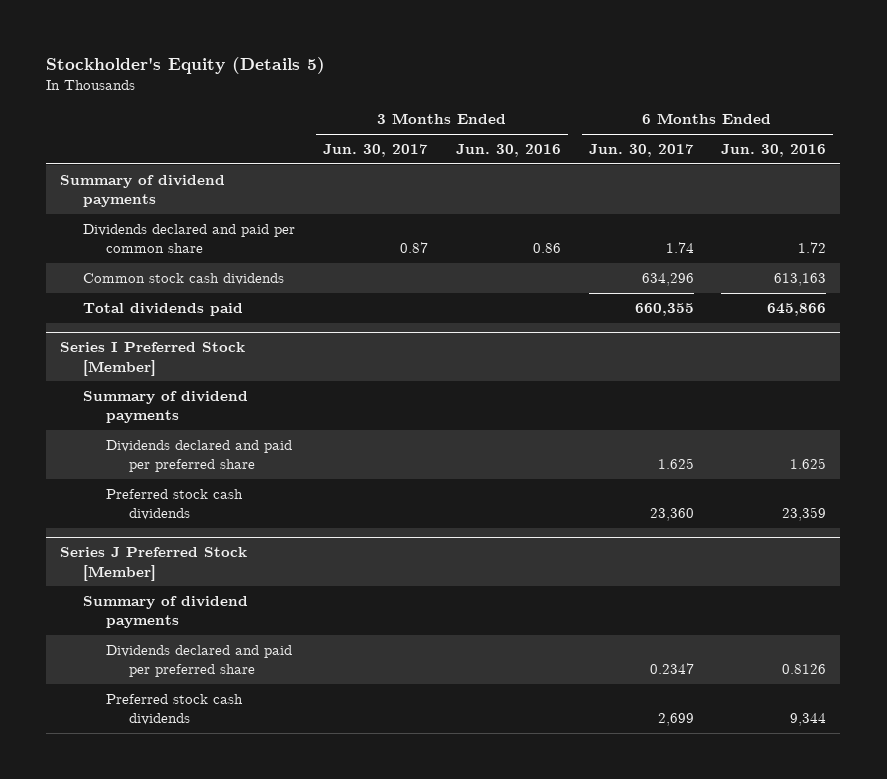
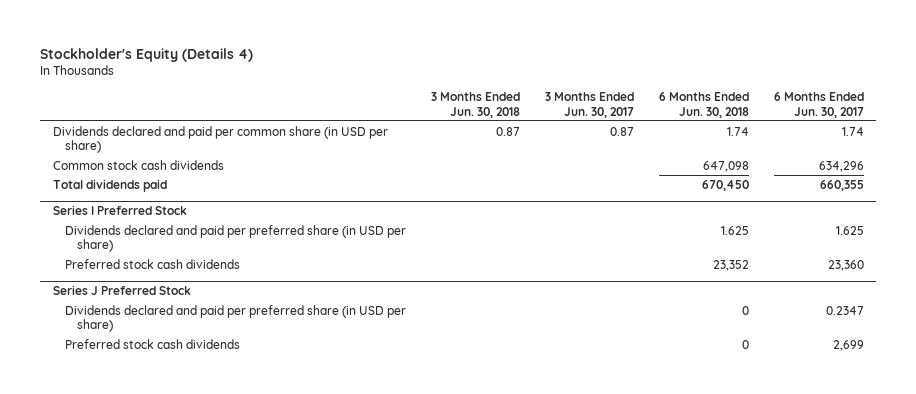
- Stockholder's Equity (Details 5)
+ Stockholder's Equity (Details 4)
- | 3 Months Ended Jun. 30, 2017 | 3 Months Ended Jun. 30, 2016 | 6 Months Ended Jun. 30, 2017 | 6 Months Ended Jun. 30, 2016
+ | 3 Months Ended Jun. 30, 2018 | 3 Months Ended Jun. 30, 2017 | 6 Months Ended Jun. 30, 2018 | 6 Months Ended Jun. 30, 2017
- Summary of dividend payments
- Dividends declared and paid per common share | 0.87 | 0.86 | 1.74 | 1.72
+ Dividends declared and paid per common share (in USD per share) | 0.87 | 0.87 | 1.74 | 1.74
- Series I Preferred Stock [Member]
- Summary of dividend payments
- Dividends declared and paid per preferred share | | | 1.625 | 1.625
+ Series I Preferred Stock
+ Dividends declared and paid per preferred share (in USD per share) | | | 1.625 | 1.625
- Series J Preferred Stock [Member]
- Summary of dividend payments
- Dividends declared and paid per preferred share | | | 0.2347 | 0.8126
+ Series J Preferred Stock
+ Dividends declared and paid per preferred share (in USD per share) | | | 0 | 0.2347

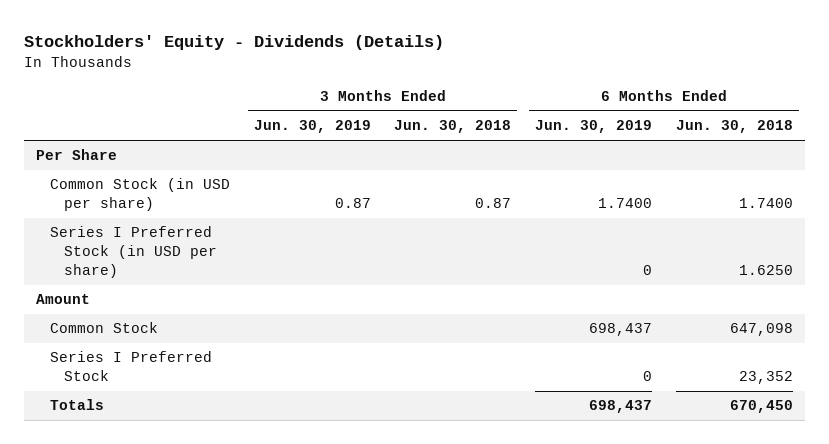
- Stockholder's Equity (Details 4)
+ Stockholders' Equity - Dividends (Details)
- | 3 Months Ended Jun. 30, 2018 | 3 Months Ended Jun. 30, 2017 | 6 Months Ended Jun. 30, 2018 | 6 Months Ended Jun. 30, 2017
+ | 3 Months Ended Jun. 30, 2019 | 3 Months Ended Jun. 30, 2018 | 6 Months Ended Jun. 30, 2019 | 6 Months Ended Jun. 30, 2018
- Dividends declared and paid per common share (in USD per share) | 0.87 | 0.87 | 1.74 | 1.74
- Common stock cash dividends | | | 647,098 | 634,296
- Total dividends paid | | | 670,450 | 660,355
- Series I Preferred Stock
- Dividends declared and paid per preferred share (in USD per share) | | | 1.625 | 1.625
- Preferred stock cash dividends | | | 23,352 | 23,360
- Series J Preferred Stock
- Dividends declared and paid per preferred share (in USD per share) | | | 0 | 0.2347
- Preferred stock cash dividends | | | 0 | 2,699
+ Per Share
+ Common Stock (in USD per share) | 0.87 | 0.87 | 1.7400 | 1.7400
+ Series I Preferred Stock (in USD per share) | | | 0 | 1.6250
+ Amount
+ Common Stock | | | 698,437 | 647,098
+ Series I Preferred Stock | | | 0 | 23,352
+ Totals | | | 698,437 | 670,450

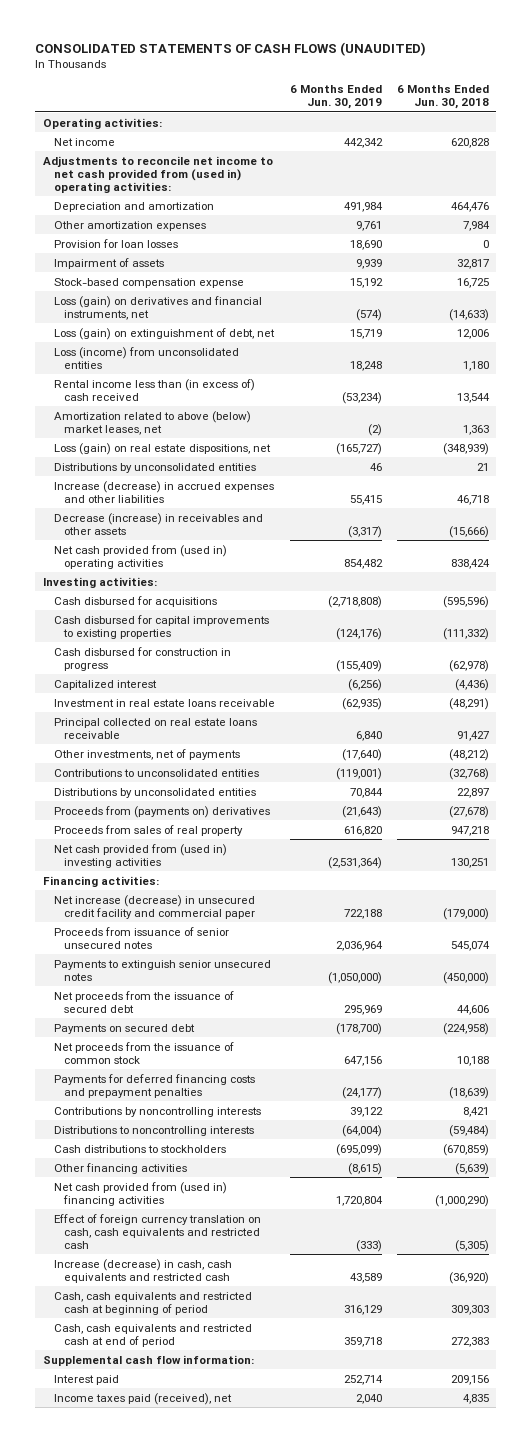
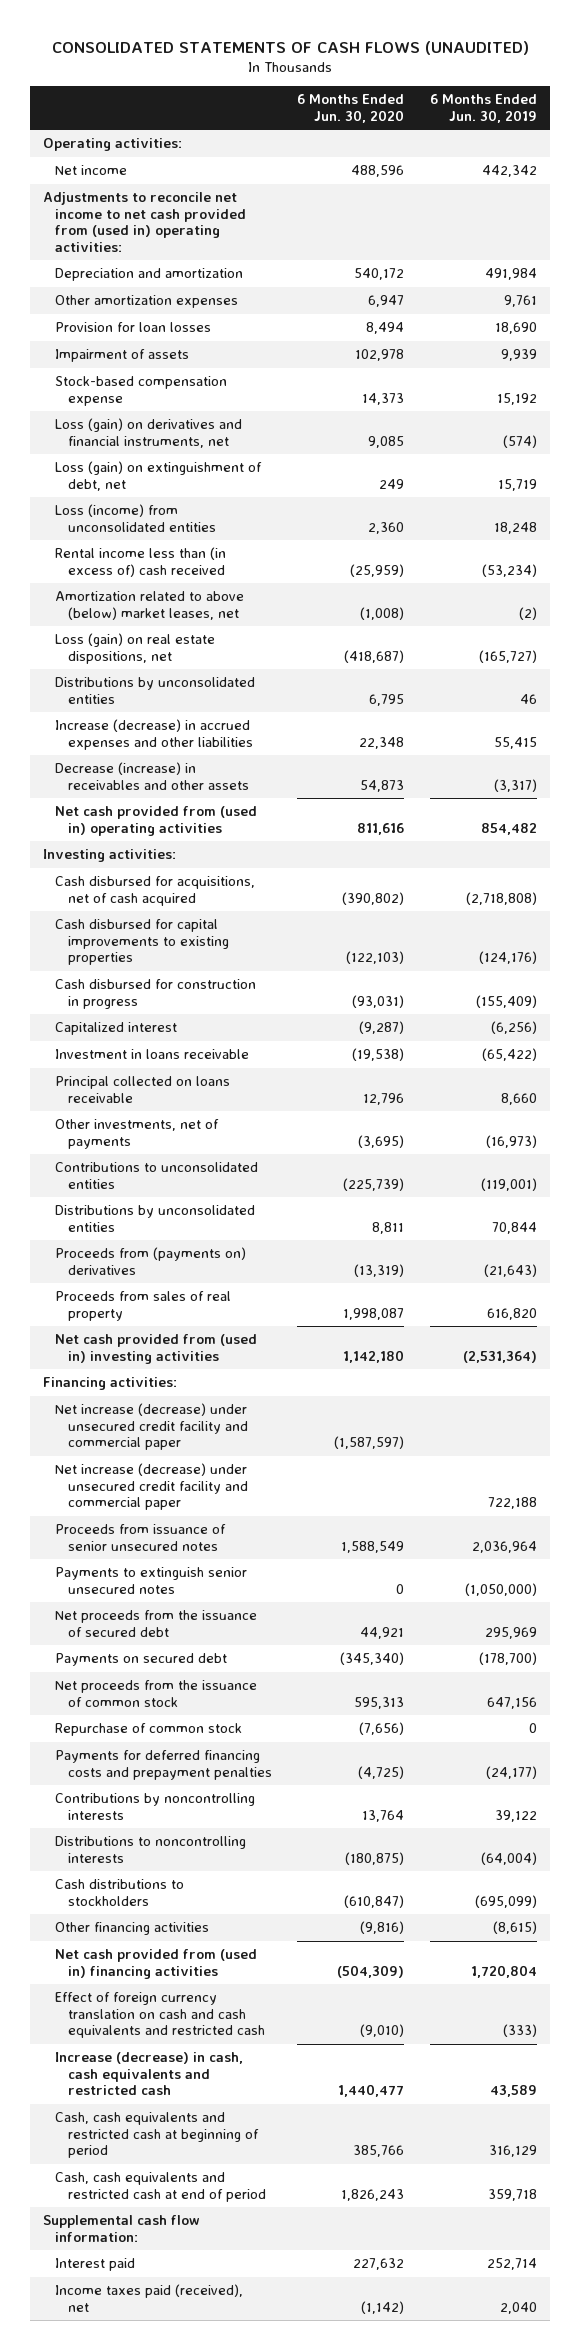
- | 6 Months Ended Jun. 30, 2019 | 6 Months Ended Jun. 30, 2018
+ | 6 Months Ended Jun. 30, 2020 | 6 Months Ended Jun. 30, 2019
- Cash disbursed for acquisitions | (2,718,808) | (595,596)
+ Cash disbursed for acquisitions, net of cash acquired | (390,802) | (2,718,808)
- Investment in real estate loans receivable | (62,935) | (48,291)
- Principal collected on real estate loans receivable | 6,840 | 91,427
- Other investments, net of payments | (17,640) | (48,212)
+ Investment in loans receivable | (19,538) | (65,422)
+ Principal collected on loans receivable | 12,796 | 8,660
+ Other investments, net of payments | (3,695) | (16,973)
- Net increase (decrease) in unsecured credit facility and commercial paper | 722,188 | (179,000)
+ Net increase (decrease) under unsecured credit facility and commercial paper | (1,587,597) |
+ Net increase (decrease) under unsecured credit facility and commercial paper | | 722,188
+ Repurchase of common stock | (7,656) | 0
- Effect of foreign currency translation on cash, cash equivalents and restricted cash | (333) | (5,305)
+ Effect of foreign currency translation on cash and cash equivalents and restricted cash | (9,010) | (333)

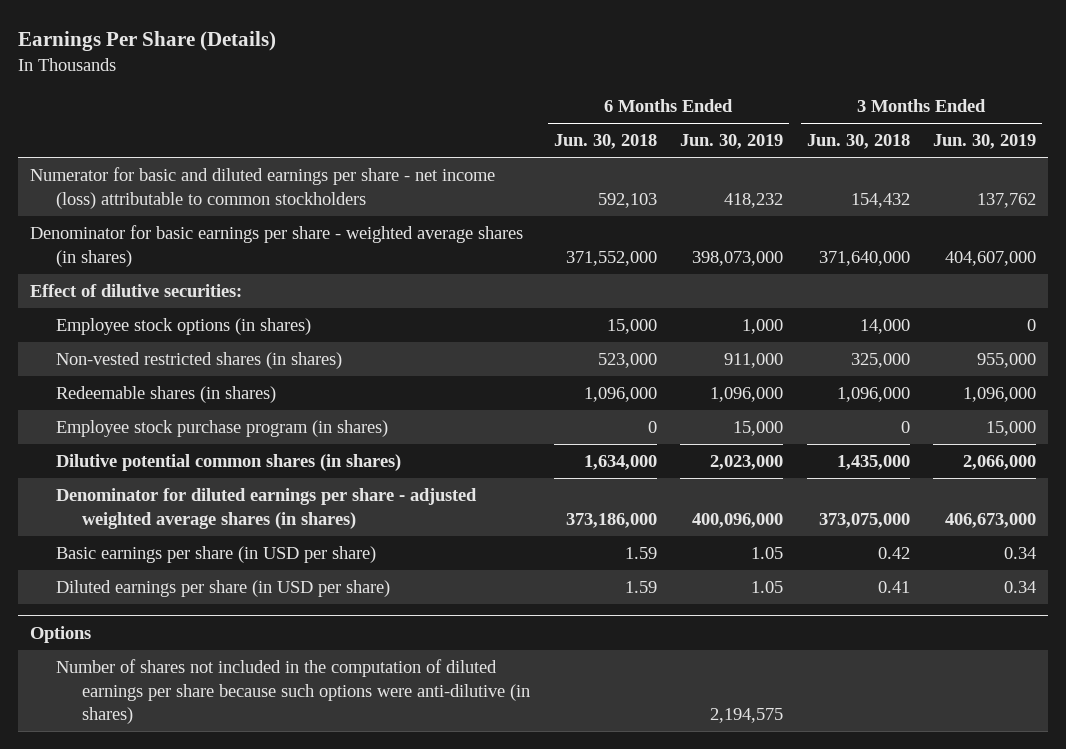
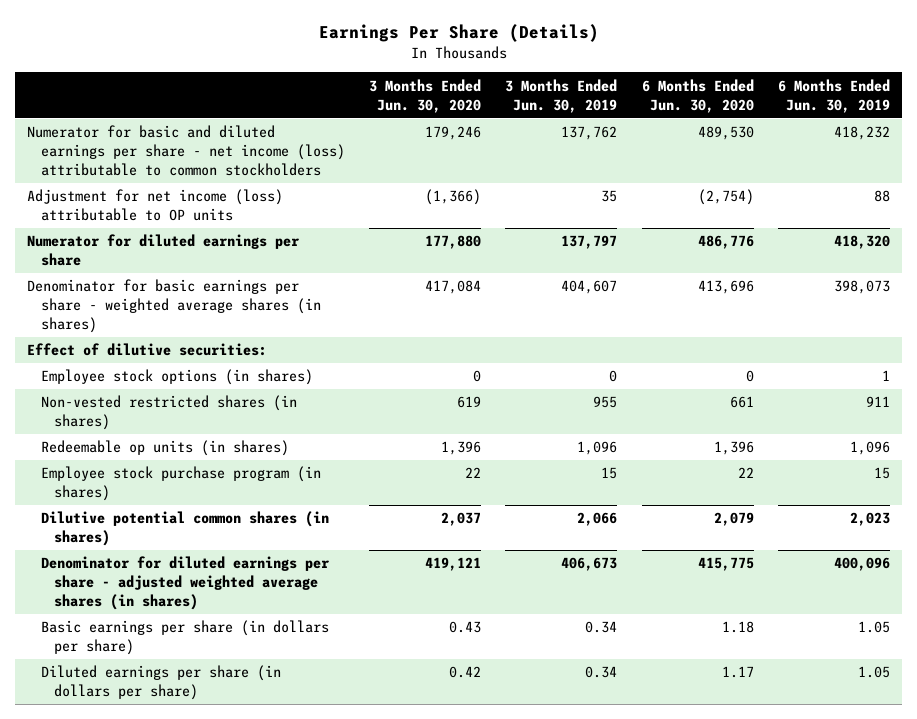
- | 6 Months Ended Jun. 30, 2018 | 6 Months Ended Jun. 30, 2019 | 3 Months Ended Jun. 30, 2018 | 3 Months Ended Jun. 30, 2019
+ | 3 Months Ended Jun. 30, 2020 | 3 Months Ended Jun. 30, 2019 | 6 Months Ended Jun. 30, 2020 | 6 Months Ended Jun. 30, 2019
- Denominator for basic earnings per share - weighted average shares (in shares) | 371,552,000 | 398,073,000 | 371,640,000 | 404,607,000
+ Adjustment for net income (loss) attributable to OP units | (1,366) | 35 | (2,754) | 88
+ Numerator for diluted earnings per share | 177,880 | 137,797 | 486,776 | 418,320
+ Denominator for basic earnings per share - weighted average shares (in shares) | 417,084 | 404,607 | 413,696 | 398,073
- Employee stock options (in shares) | 15,000 | 1,000 | 14,000 | 0
- Non-vested restricted shares (in shares) | 523,000 | 911,000 | 325,000 | 955,000
- Redeemable shares (in shares) | 1,096,000 | 1,096,000 | 1,096,000 | 1,096,000
- Employee stock purchase program (in shares) | 0 | 15,000 | 0 | 15,000
- Dilutive potential common shares (in shares) | 1,634,000 | 2,023,000 | 1,435,000 | 2,066,000
- Denominator for diluted earnings per share - adjusted weighted average shares (in shares) | 373,186,000 | 400,096,000 | 373,075,000 | 406,673,000
- Basic earnings per share (in USD per share) | 1.59 | 1.05 | 0.42 | 0.34
- Diluted earnings per share (in USD per share) | 1.59 | 1.05 | 0.41 | 0.34
- Options
- Number of shares not included in the computation of diluted earnings per share because such options were anti-dilutive (in shares) | | 2,194,575 | |
+ Employee stock options (in shares) | 0 | 0 | 0 | 1
+ Non-vested restricted shares (in shares) | 619 | 955 | 661 | 911
+ Redeemable op units (in shares) | 1,396 | 1,096 | 1,396 | 1,096
+ Employee stock purchase program (in shares) | 22 | 15 | 22 | 15
+ Dilutive potential common shares (in shares) | 2,037 | 2,066 | 2,079 | 2,023
+ Denominator for diluted earnings per share - adjusted weighted average shares (in shares) | 419,121 | 406,673 | 415,775 | 400,096
+ Basic earnings per share (in dollars per share) | 0.43 | 0.34 | 1.18 | 1.05
+ Diluted earnings per share (in dollars per share) | 0.42 | 0.34 | 1.17 | 1.05

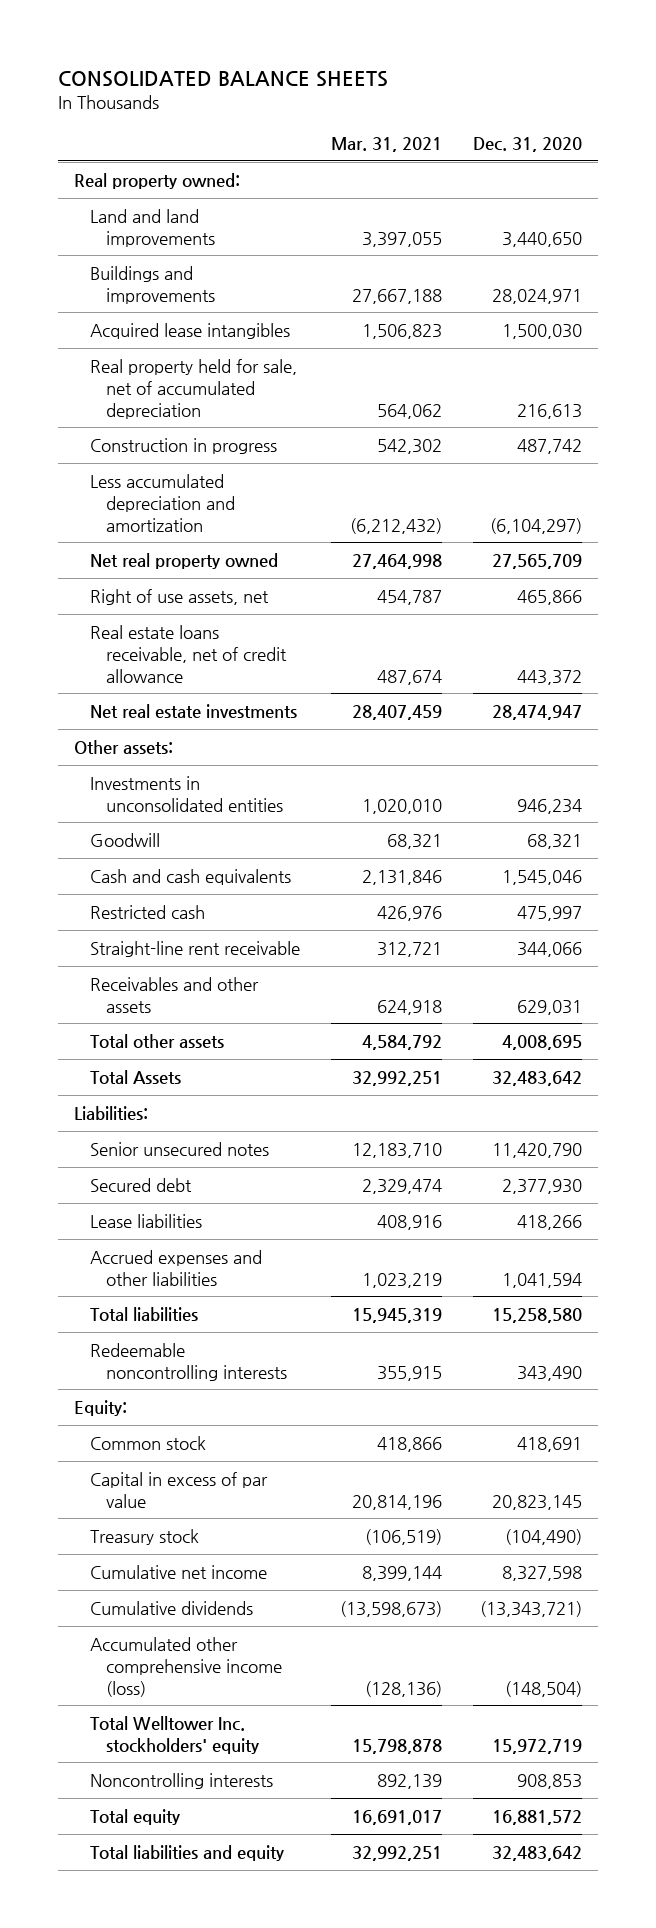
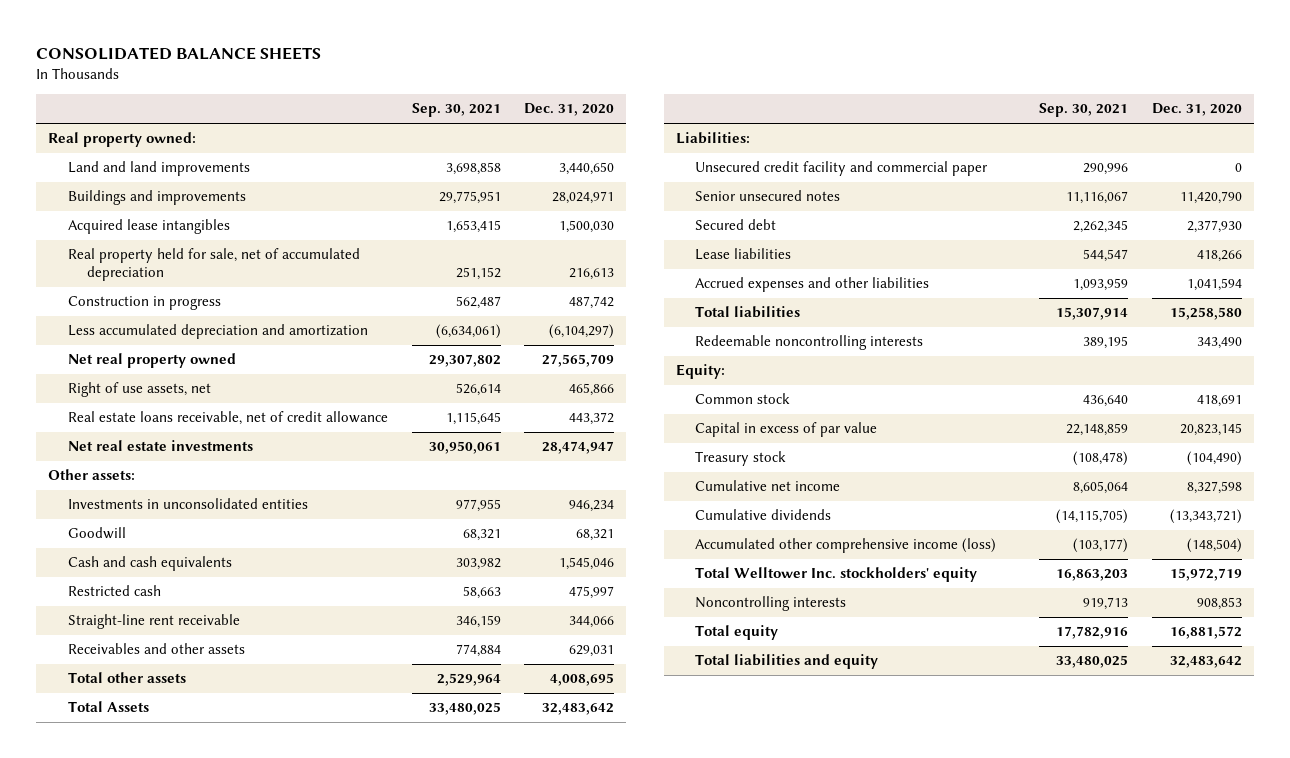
- | Mar. 31, 2021 | Dec. 31, 2020
+ | Sep. 30, 2021 | Dec. 31, 2020
+ Unsecured credit facility and commercial paper | 290,996 | 0

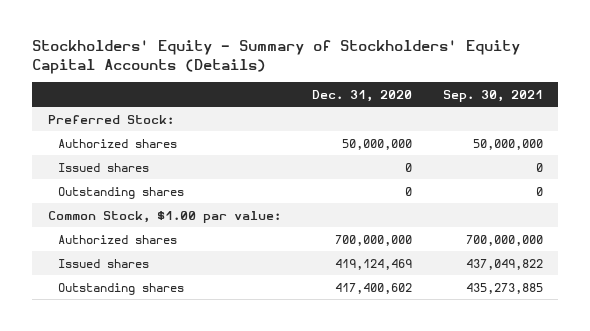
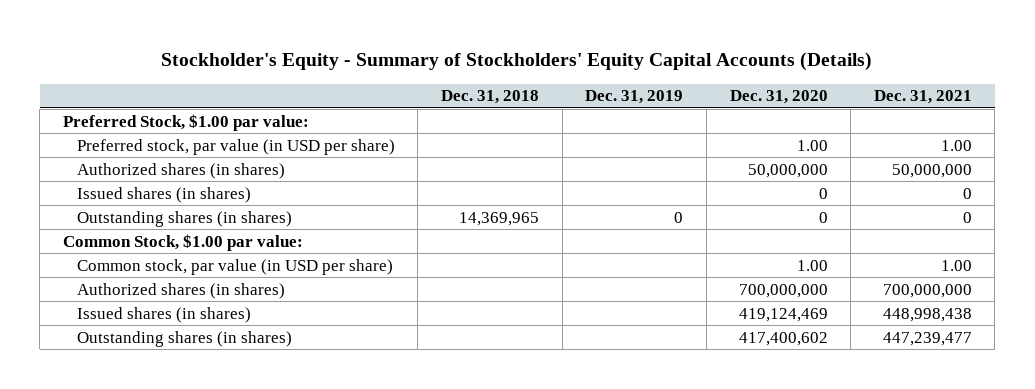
- Stockholders' Equity - Summary of Stockholders' Equity Capital Accounts (Details)
+ Stockholder's Equity - Summary of Stockholders' Equity Capital Accounts (Details)
- | Dec. 31, 2020 | Sep. 30, 2021
+ | Dec. 31, 2018 | Dec. 31, 2019 | Dec. 31, 2020 | Dec. 31, 2021
- Preferred Stock:
- Authorized shares | 50,000,000 | 50,000,000
- Issued shares | 0 | 0
- Outstanding shares | 0 | 0
+ Preferred Stock, $1.00 par value:
+ Preferred stock, par value (in USD per share) | | | 1.00 | 1.00
+ Authorized shares (in shares) | | | 50,000,000 | 50,000,000
+ Issued shares (in shares) | | | 0 | 0
+ Outstanding shares (in shares) | 14,369,965 | 0 | 0 | 0
- Authorized shares | 700,000,000 | 700,000,000
- Issued shares | 419,124,469 | 437,049,822
- Outstanding shares | 417,400,602 | 435,273,885
+ Common stock, par value (in USD per share) | | | 1.00 | 1.00
+ Authorized shares (in shares) | | | 700,000,000 | 700,000,000
+ Issued shares (in shares) | | | 419,124,469 | 448,998,438
+ Outstanding shares (in shares) | | | 417,400,602 | 447,239,477

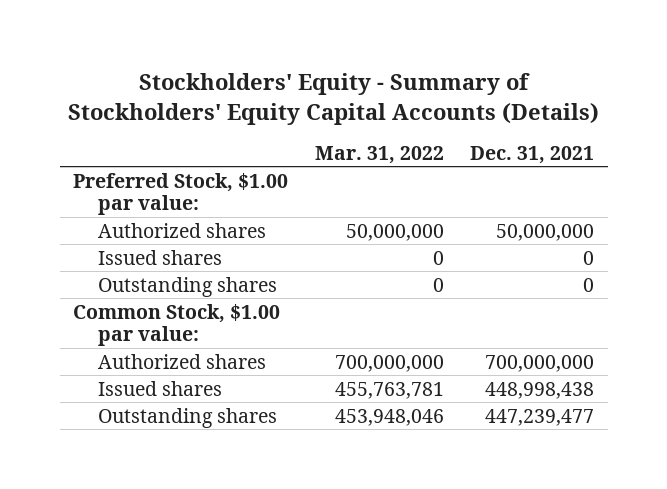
- Stockholder's Equity - Summary of Stockholders' Equity Capital Accounts (Details)
+ Stockholders' Equity - Summary of Stockholders' Equity Capital Accounts (Details)
- | Dec. 31, 2018 | Dec. 31, 2019 | Dec. 31, 2020 | Dec. 31, 2021
+ | Mar. 31, 2022 | Dec. 31, 2021
- Preferred stock, par value (in USD per share) | | | 1.00 | 1.00
- Authorized shares (in shares) | | | 50,000,000 | 50,000,000
- Issued shares (in shares) | | | 0 | 0
- Outstanding shares (in shares) | 14,369,965 | 0 | 0 | 0
+ Authorized shares | 50,000,000 | 50,000,000
+ Issued shares | 0 | 0
+ Outstanding shares | 0 | 0
- Common stock, par value (in USD per share) | | | 1.00 | 1.00
- Authorized shares (in shares) | | | 700,000,000 | 700,000,000
- Issued shares (in shares) | | | 419,124,469 | 448,998,438
- Outstanding shares (in shares) | | | 417,400,602 | 447,239,477
+ Authorized shares | 700,000,000 | 700,000,000
+ Issued shares | 455,763,781 | 448,998,438
+ Outstanding shares | 453,948,046 | 447,239,477

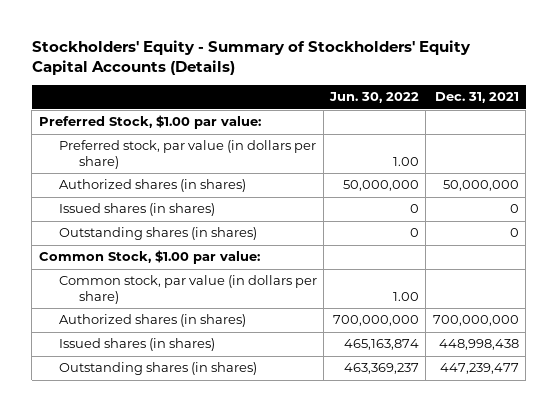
- | Mar. 31, 2022 | Dec. 31, 2021
+ | Jun. 30, 2022 | Dec. 31, 2021
- Authorized shares | 50,000,000 | 50,000,000
- Issued shares | 0 | 0
- Outstanding shares | 0 | 0
+ Preferred stock, par value (in dollars per share) | 1.00 |
+ Authorized shares (in shares) | 50,000,000 | 50,000,000
+ Issued shares (in shares) | 0 | 0
+ Outstanding shares (in shares) | 0 | 0
- Authorized shares | 700,000,000 | 700,000,000
- Issued shares | 455,763,781 | 448,998,438
- Outstanding shares | 453,948,046 | 447,239,477
+ Common stock, par value (in dollars per share) | 1.00 |
+ Authorized shares (in shares) | 700,000,000 | 700,000,000
+ Issued shares (in shares) | 465,163,874 | 448,998,438
+ Outstanding shares (in shares) | 463,369,237 | 447,239,477

